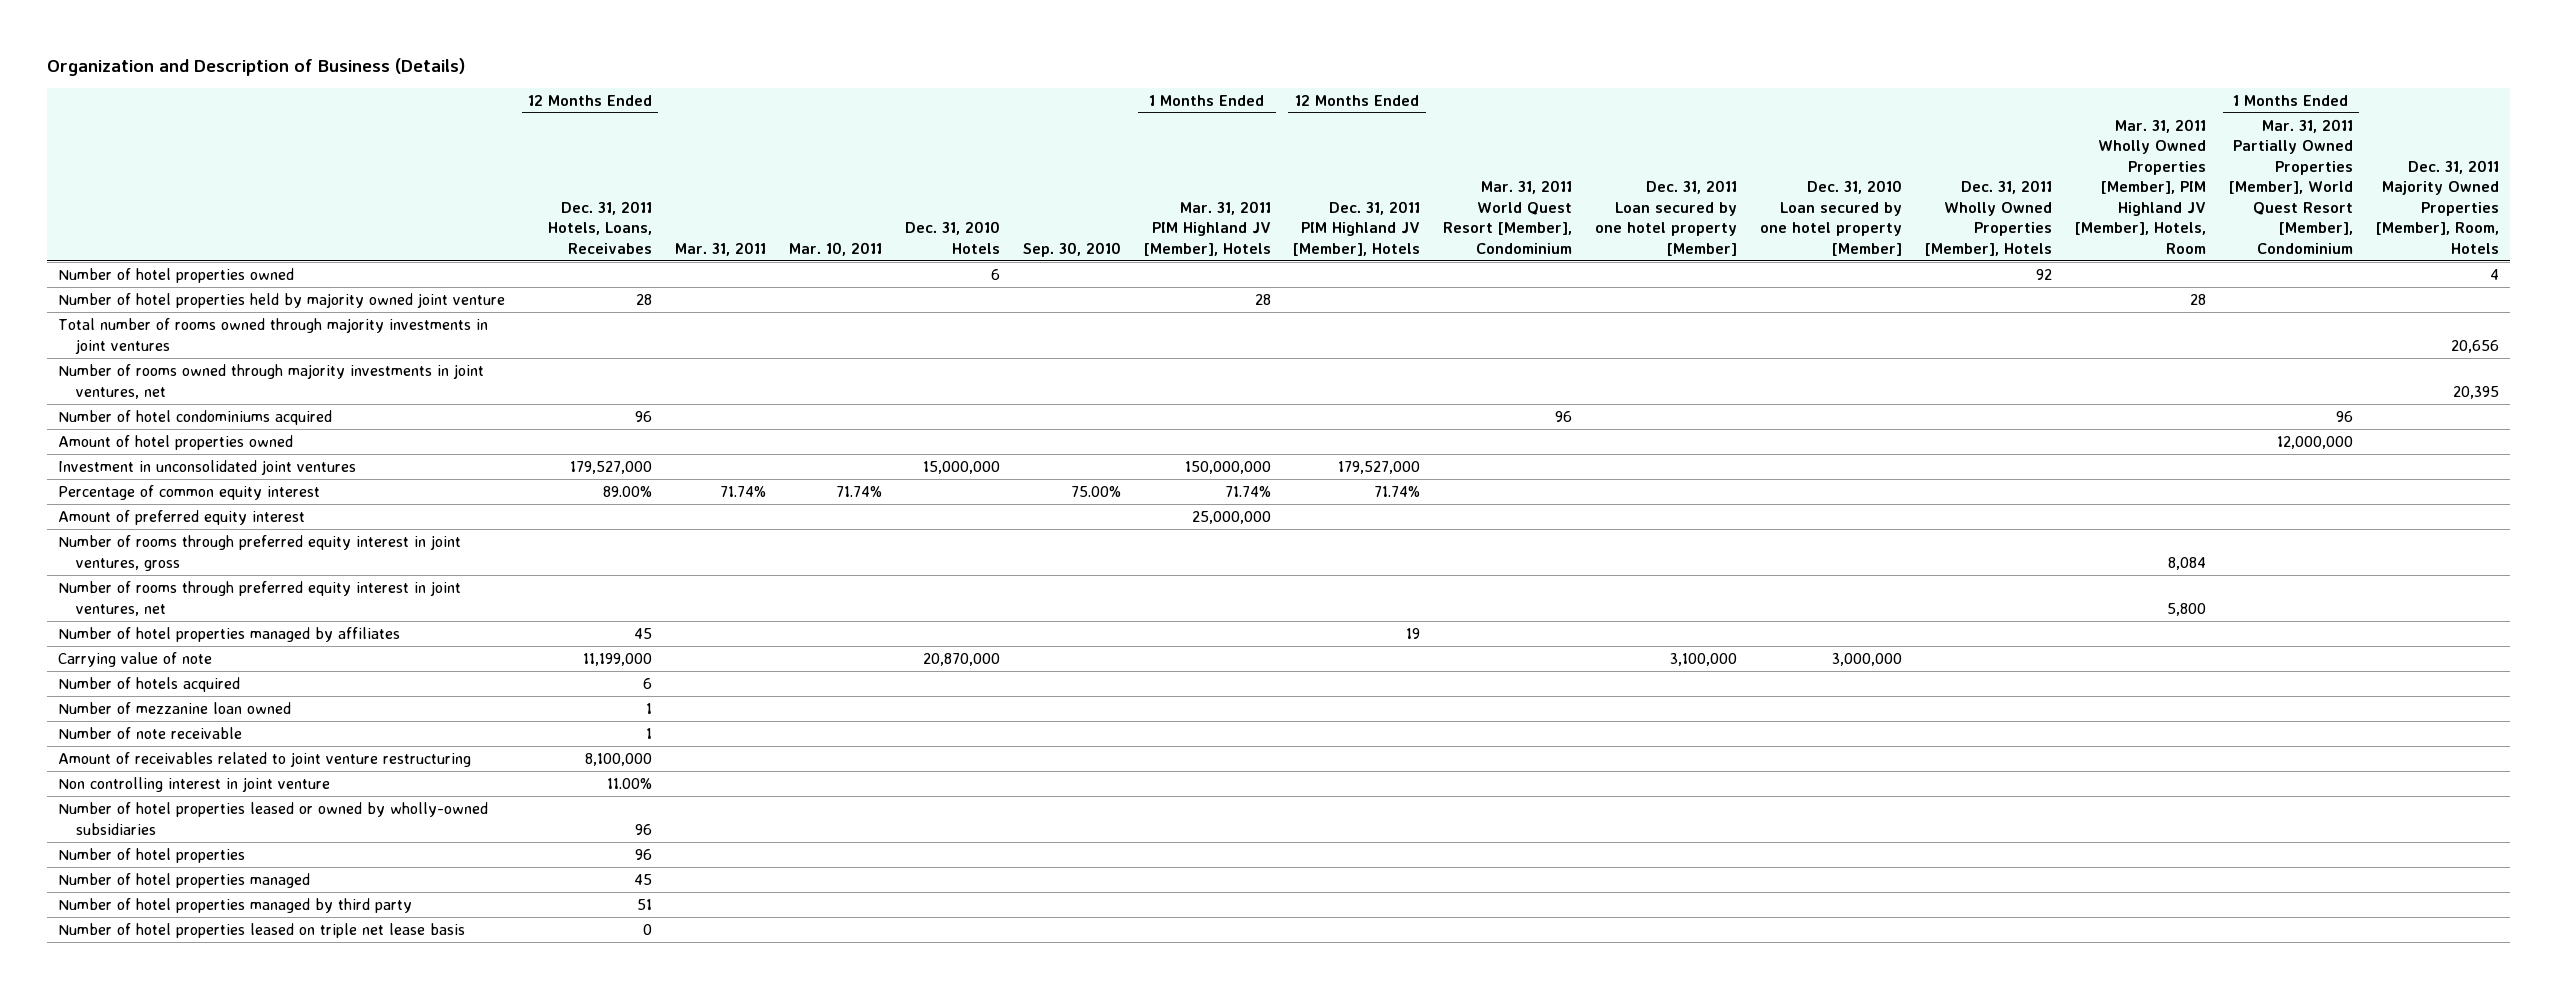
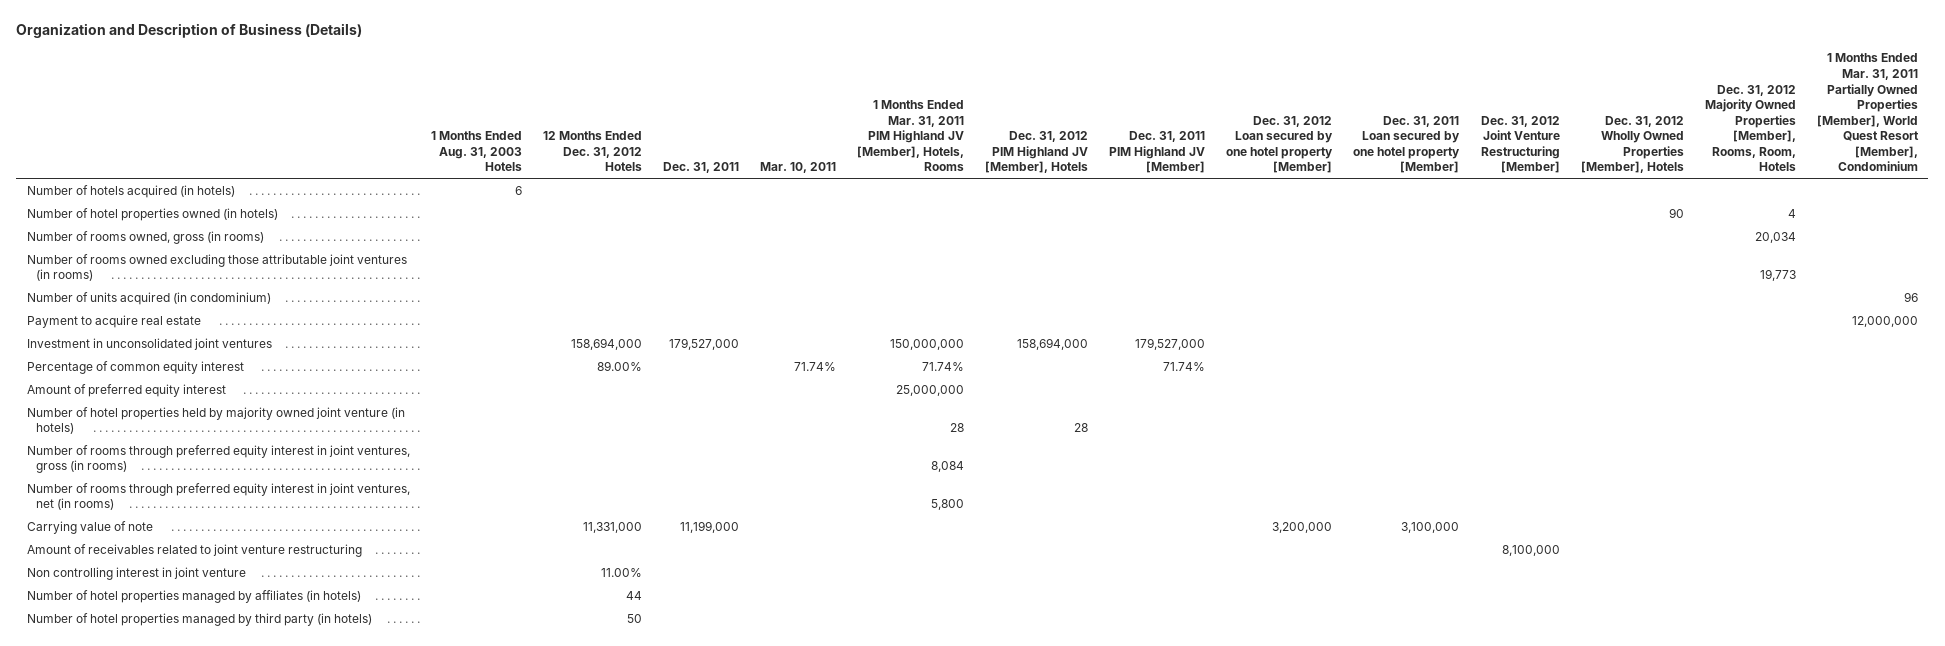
- | 12 Months Ended Dec. 31, 2011 Hotels, Loans, Receivabes | Mar. 31, 2011 | Mar. 10, 2011 | Dec. 31, 2010 Hotels | Sep. 30, 2010 | 1 Months Ended Mar. 31, 2011 PIM Highland JV [Member], Hotels | 12 Months Ended Dec. 31, 2011 PIM Highland JV [Member], Hotels | Mar. 31, 2011 World Quest Resort [Member], Condominium | Dec. 31, 2011 Loan secured by one hotel property [Member] | Dec. 31, 2010 Loan secured by one hotel property [Member] | Dec. 31, 2011 Wholly Owned Properties [Member], Hotels | Mar. 31, 2011 Wholly Owned Properties [Member], PIM Highland JV [Member], Hotels, Room | 1 Months Ended Mar. 31, 2011 Partially Owned Properties [Member], World Quest Resort [Member], Condominium | Dec. 31, 2011 Majority Owned Properties [Member], Room, Hotels
+ | 1 Months Ended Aug. 31, 2003 Hotels | 12 Months Ended Dec. 31, 2012 Hotels | Dec. 31, 2011 | Mar. 10, 2011 | 1 Months Ended Mar. 31, 2011 PIM Highland JV [Member], Hotels, Rooms | Dec. 31, 2012 PIM Highland JV [Member], Hotels | Dec. 31, 2011 PIM Highland JV [Member] | Dec. 31, 2012 Loan secured by one hotel property [Member] | Dec. 31, 2011 Loan secured by one hotel property [Member] | Dec. 31, 2012 Joint Venture Restructuring [Member] | Dec. 31, 2012 Wholly Owned Properties [Member], Hotels | Dec. 31, 2012 Majority Owned Properties [Member], Rooms, Room, Hotels | 1 Months Ended Mar. 31, 2011 Partially Owned Properties [Member], World Quest Resort [Member], Condominium
- Number of hotel properties owned | | | | 6 | | | | | | | 92 | | | 4
- Number of hotel properties held by majority owned joint venture | 28 | | | | | 28 | | | | | | 28 | |
- Total number of rooms owned through majority investments in joint ventures | | | | | | | | | | | | | | 20,656
- Number of rooms owned through majority investments in joint ventures, net | | | | | | | | | | | | | | 20,395
- Number of hotel condominiums acquired | 96 | | | | | | | 96 | | | | | 96 |
- Amount of hotel properties owned | | | | | | | | | | | | | 12,000,000 |
+ Number of hotels acquired (in hotels) | 6 | | | | | | | | | | | |
+ Number of hotel properties owned (in hotels) | | | | | | | | | | | 90 | 4 |
+ Number of rooms owned, gross (in rooms) | | | | | | | | | | | | 20,034 |
+ Number of rooms owned excluding those attributable joint ventures (in rooms) | | | | | | | | | | | | 19,773 |
+ Number of units acquired (in condominium) | | | | | | | | | | | | | 96
+ Payment to acquire real estate | | | | | | | | | | | | | 12,000,000
- Number of rooms through preferred equity interest in joint ventures, gross | | | | | | | | | | | | 8,084 | |
- Number of rooms through preferred equity interest in joint ventures, net | | | | | | | | | | | | 5,800 | |
- Number of hotel properties managed by affiliates | 45 | | | | | | 19 | | | | | | |
+ Number of hotel properties held by majority owned joint venture (in hotels) | | | | | 28 | 28 | | | | | | |
+ Number of rooms through preferred equity interest in joint ventures, gross (in rooms) | | | | | 8,084 | | | | | | | |
+ Number of rooms through preferred equity interest in joint ventures, net (in rooms) | | | | | 5,800 | | | | | | | |
- Number of hotels acquired | 6 | | | | | | | | | | | | |
- Number of mezzanine loan owned | 1 | | | | | | | | | | | | |
- Number of note receivable | 1 | | | | | | | | | | | | |
- Number of hotel properties leased or owned by wholly-owned subsidiaries | 96 | | | | | | | | | | | | |
- Number of hotel properties | 96 | | | | | | | | | | | | |
- Number of hotel properties managed | 45 | | | | | | | | | | | | |
- Number of hotel properties managed by third party | 51 | | | | | | | | | | | | |
- Number of hotel properties leased on triple net lease basis | 0 | | | | | | | | | | | | |
+ Number of hotel properties managed by affiliates (in hotels) | | 44 | | | | | | | | | | |
+ Number of hotel properties managed by third party (in hotels) | | 50 | | | | | | | | | | |

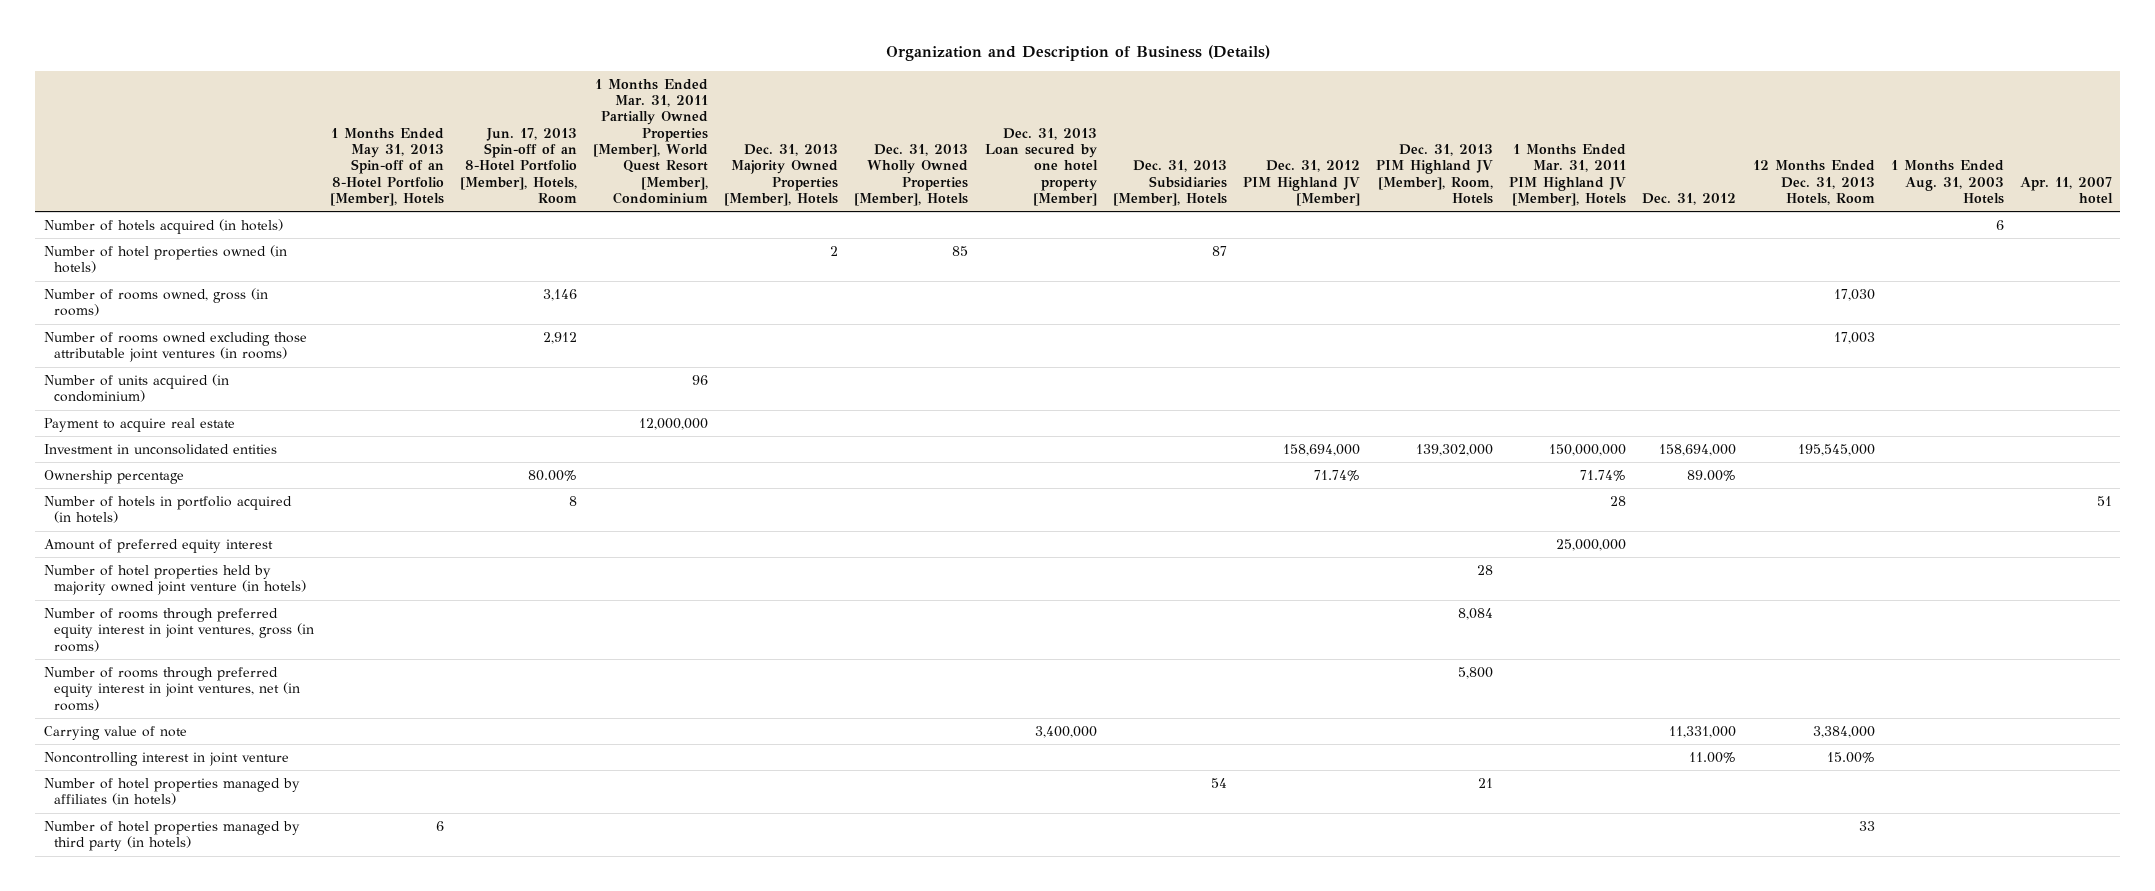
- | 1 Months Ended Aug. 31, 2003 Hotels | 12 Months Ended Dec. 31, 2012 Hotels | Dec. 31, 2011 | Mar. 10, 2011 | 1 Months Ended Mar. 31, 2011 PIM Highland JV [Member], Hotels, Rooms | Dec. 31, 2012 PIM Highland JV [Member], Hotels | Dec. 31, 2011 PIM Highland JV [Member] | Dec. 31, 2012 Loan secured by one hotel property [Member] | Dec. 31, 2011 Loan secured by one hotel property [Member] | Dec. 31, 2012 Joint Venture Restructuring [Member] | Dec. 31, 2012 Wholly Owned Properties [Member], Hotels | Dec. 31, 2012 Majority Owned Properties [Member], Rooms, Room, Hotels | 1 Months Ended Mar. 31, 2011 Partially Owned Properties [Member], World Quest Resort [Member], Condominium
+ | 1 Months Ended May 31, 2013 Spin-off of an 8-Hotel Portfolio [Member], Hotels | Jun. 17, 2013 Spin-off of an 8-Hotel Portfolio [Member], Hotels, Room | 1 Months Ended Mar. 31, 2011 Partially Owned Properties [Member], World Quest Resort [Member], Condominium | Dec. 31, 2013 Majority Owned Properties [Member], Hotels | Dec. 31, 2013 Wholly Owned Properties [Member], Hotels | Dec. 31, 2013 Loan secured by one hotel property [Member] | Dec. 31, 2013 Subsidiaries [Member], Hotels | Dec. 31, 2012 PIM Highland JV [Member] | Dec. 31, 2013 PIM Highland JV [Member], Room, Hotels | 1 Months Ended Mar. 31, 2011 PIM Highland JV [Member], Hotels | Dec. 31, 2012 | 12 Months Ended Dec. 31, 2013 Hotels, Room | 1 Months Ended Aug. 31, 2003 Hotels | Apr. 11, 2007 hotel
- Investment in unconsolidated joint ventures | | 158,694,000 | 179,527,000 | | 150,000,000 | 158,694,000 | 179,527,000 | | | | | |
- Percentage of common equity interest | | 89.00% | | 71.74% | 71.74% | | 71.74% | | | | | |
+ Investment in unconsolidated entities | | | | | | | | 158,694,000 | 139,302,000 | 150,000,000 | 158,694,000 | 195,545,000 | |
+ Ownership percentage | | 80.00% | | | | | | 71.74% | | 71.74% | 89.00% | | |
+ Number of hotels in portfolio acquired (in hotels) | | 8 | | | | | | | | 28 | | | | 51
- Amount of receivables related to joint venture restructuring | | | | | | | | | | 8,100,000 | | |
- Non controlling interest in joint venture | | 11.00% | | | | | | | | | | |
+ Noncontrolling interest in joint venture | | | | | | | | | | | 11.00% | 15.00% | |

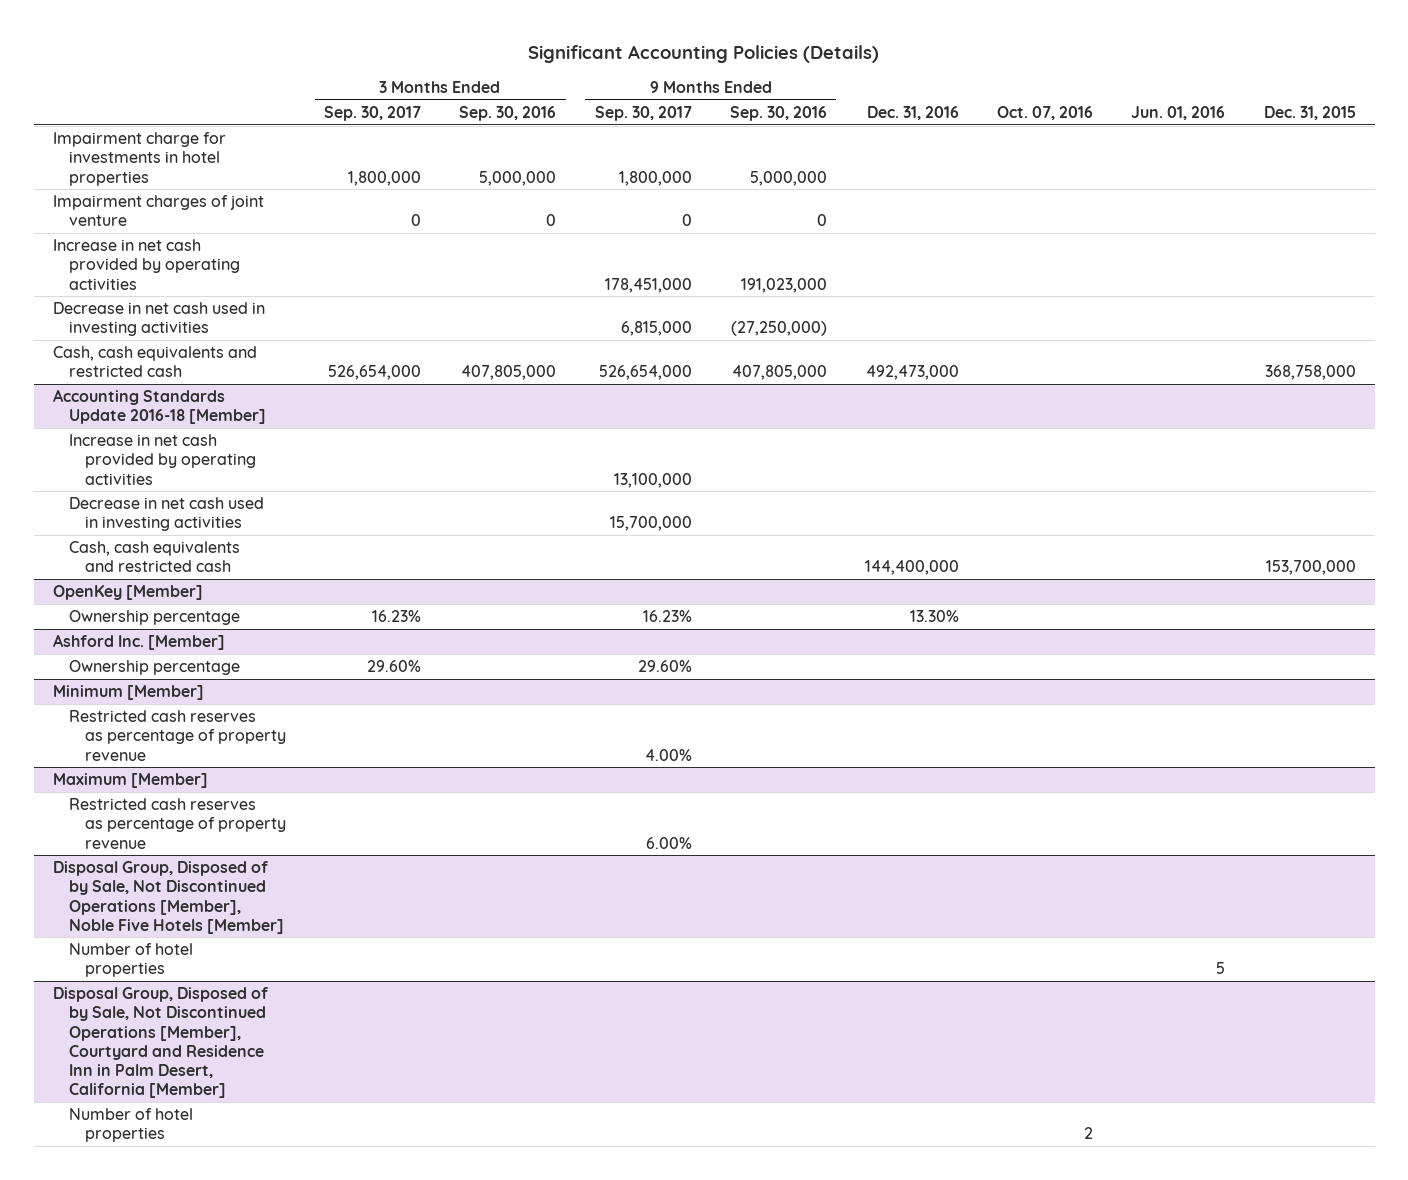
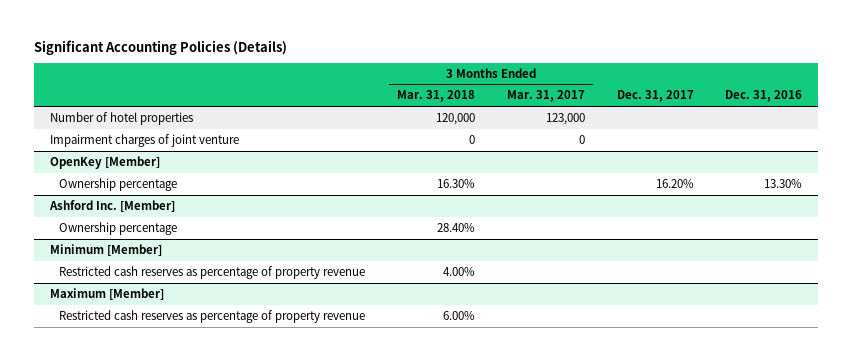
- | 3 Months Ended Sep. 30, 2017 | 3 Months Ended Sep. 30, 2016 | 9 Months Ended Sep. 30, 2017 | 9 Months Ended Sep. 30, 2016 | Dec. 31, 2016 | Oct. 07, 2016 | Jun. 01, 2016 | Dec. 31, 2015
+ | 3 Months Ended Mar. 31, 2018 | 3 Months Ended Mar. 31, 2017 | Dec. 31, 2017 | Dec. 31, 2016
- Impairment charge for investments in hotel properties | 1,800,000 | 5,000,000 | 1,800,000 | 5,000,000 | | | |
+ Number of hotel properties | 120,000 | 123,000 | |
- Increase in net cash provided by operating activities | | | 178,451,000 | 191,023,000 | | | |
- Decrease in net cash used in investing activities | | | 6,815,000 | (27,250,000) | | | |
- Cash, cash equivalents and restricted cash | 526,654,000 | 407,805,000 | 526,654,000 | 407,805,000 | 492,473,000 | | | 368,758,000
- Accounting Standards Update 2016-18 [Member]
- Increase in net cash provided by operating activities | | | 13,100,000 | | | | |
- Decrease in net cash used in investing activities | | | 15,700,000 | | | | |
- Cash, cash equivalents and restricted cash | | | | | 144,400,000 | | | 153,700,000
- Disposal Group, Disposed of by Sale, Not Discontinued Operations [Member], Noble Five Hotels [Member]
- Number of hotel properties | | | | | | | 5 |
- Disposal Group, Disposed of by Sale, Not Discontinued Operations [Member], Courtyard and Residence Inn in Palm Desert, California [Member]
- Number of hotel properties | | | | | | 2 | |

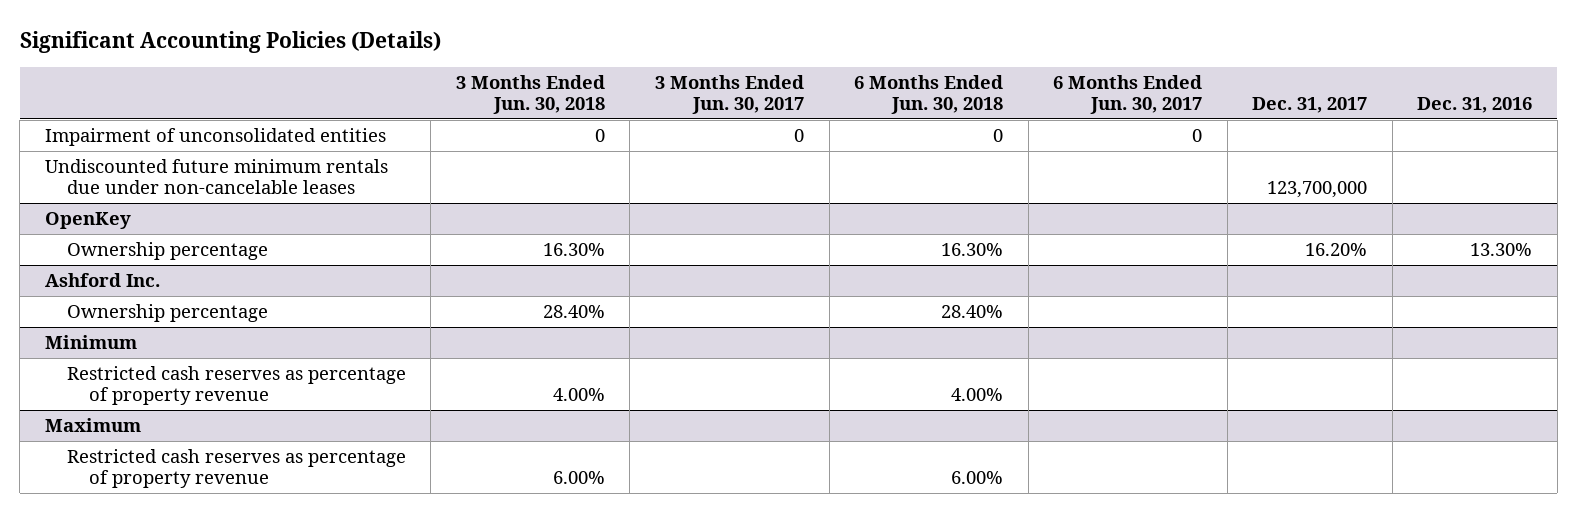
- | 3 Months Ended Mar. 31, 2018 | 3 Months Ended Mar. 31, 2017 | Dec. 31, 2017 | Dec. 31, 2016
+ | 3 Months Ended Jun. 30, 2018 | 3 Months Ended Jun. 30, 2017 | 6 Months Ended Jun. 30, 2018 | 6 Months Ended Jun. 30, 2017 | Dec. 31, 2017 | Dec. 31, 2016
- Number of hotel properties | 120,000 | 123,000 | |
- Impairment charges of joint venture | 0 | 0 | |
- OpenKey [Member]
+ Impairment of unconsolidated entities | 0 | 0 | 0 | 0 | |
+ Undiscounted future minimum rentals due under non-cancelable leases | | | | | 123,700,000 |
+ OpenKey
- Ashford Inc. [Member]
+ Ashford Inc.
- Minimum [Member]
+ Minimum
- Maximum [Member]
+ Maximum

